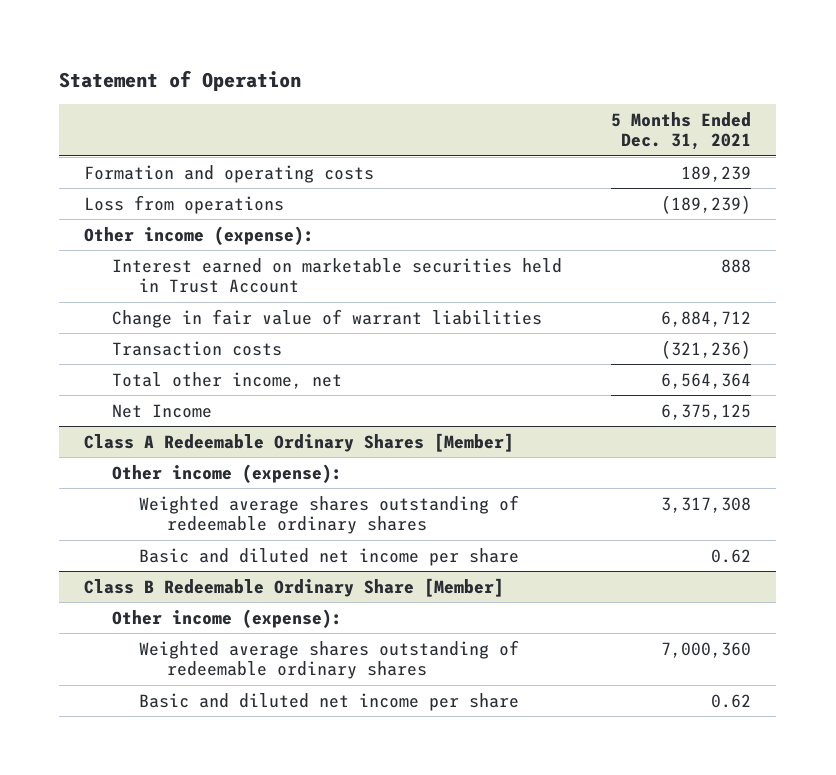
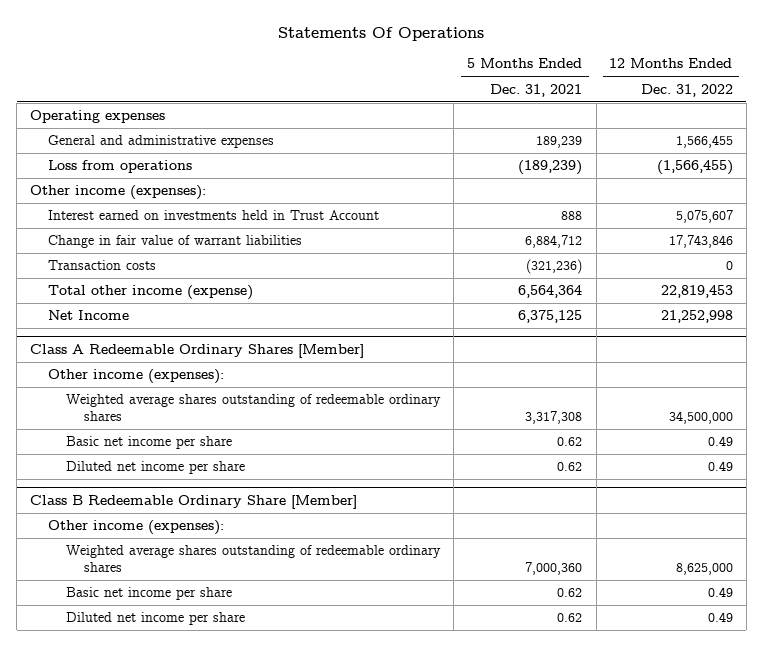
- Statement of Operation
+ Statements Of Operations
- | 5 Months Ended Dec. 31, 2021
+ | 5 Months Ended Dec. 31, 2021 | 12 Months Ended Dec. 31, 2022
- Formation and operating costs | 189,239
+ Operating expenses
+ General and administrative expenses | 189,239 | 1,566,455
- Other income (expense):
- Interest earned on marketable securities held in Trust Account | 888
+ Other income (expenses):
+ Interest earned on investments held in Trust Account | 888 | 5,075,607
- Total other income, net | 6,564,364
+ Total other income (expense) | 6,564,364 | 22,819,453
@ Class A Redeemable Ordinary Shares [Member]
- Other income (expense):
+ Other income (expenses):
- Basic and diluted net income per share | 0.62
+ Basic net income per share | 0.62 | 0.49
+ Diluted net income per share | 0.62 | 0.49
@ Class B Redeemable Ordinary Share [Member]
- Other income (expense):
+ Other income (expenses):
- Basic and diluted net income per share | 0.62
+ Basic net income per share | 0.62 | 0.49
+ Diluted net income per share | 0.62 | 0.49

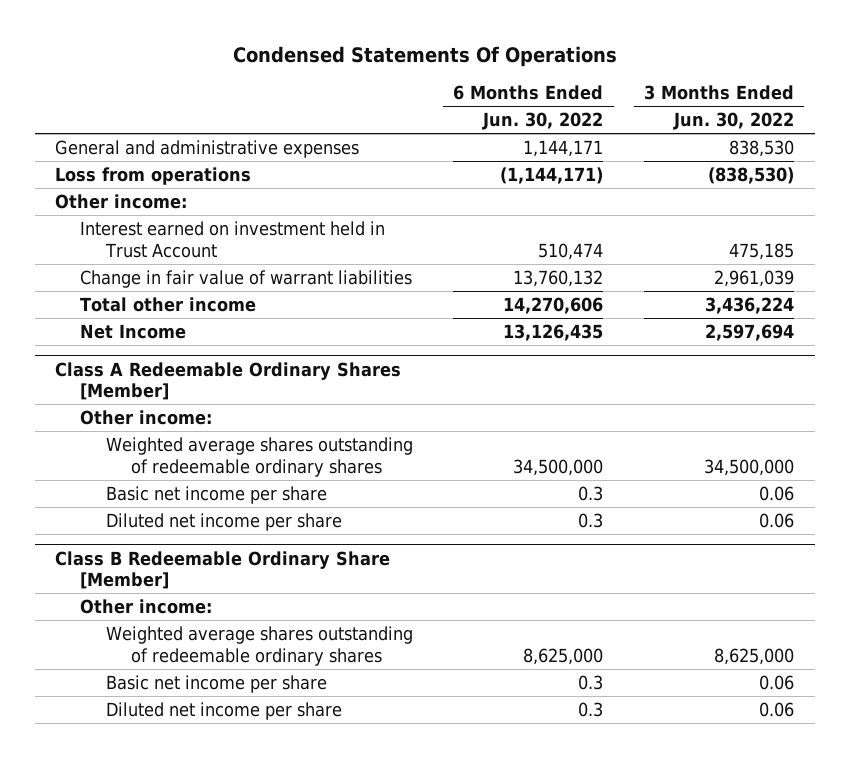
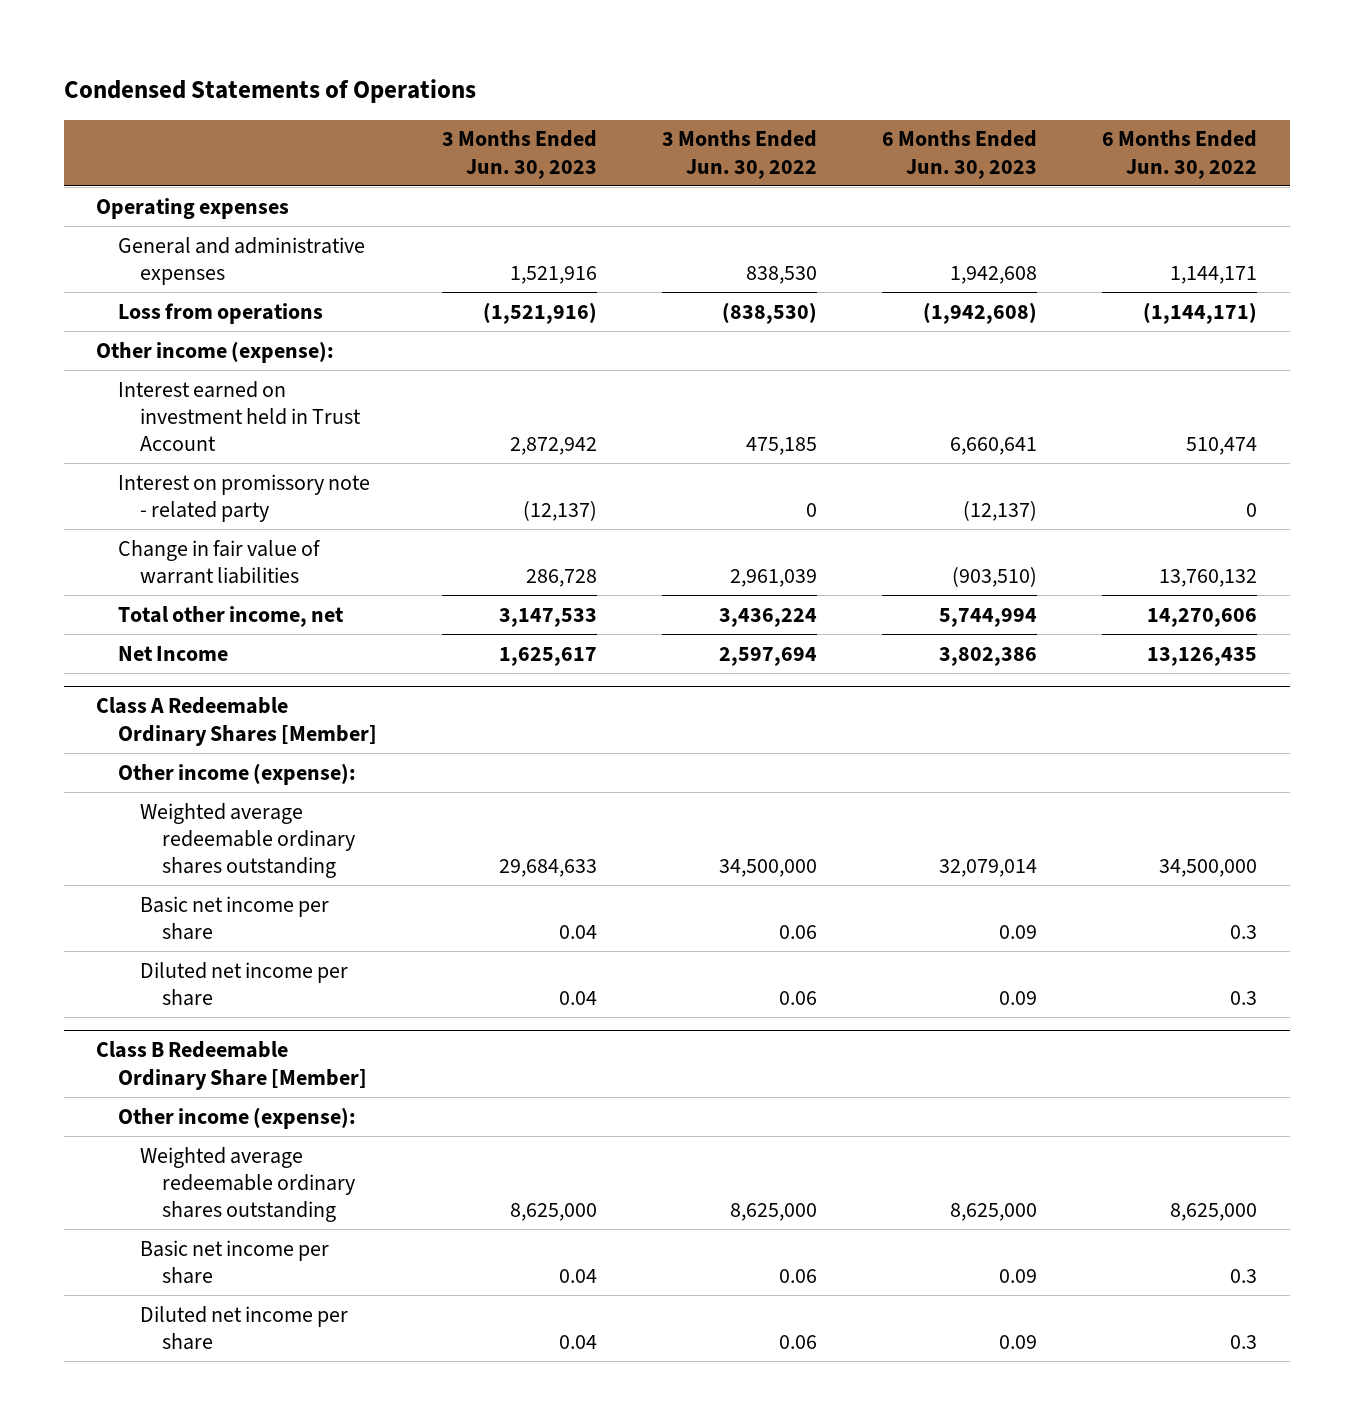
- Condensed Statements Of Operations
+ Condensed Statements of Operations
- | 6 Months Ended Jun. 30, 2022 | 3 Months Ended Jun. 30, 2022
+ | 3 Months Ended Jun. 30, 2023 | 3 Months Ended Jun. 30, 2022 | 6 Months Ended Jun. 30, 2023 | 6 Months Ended Jun. 30, 2022
+ Operating expenses
- Other income:
+ Other income (expense):
+ Interest on promissory note - related party | (12,137) | 0 | (12,137) | 0
- Total other income | 14,270,606 | 3,436,224
+ Total other income, net | 3,147,533 | 3,436,224 | 5,744,994 | 14,270,606
@ Class A Redeemable Ordinary Shares [Member]
- Other income:
- Weighted average shares outstanding of redeemable ordinary shares | 34,500,000 | 34,500,000
+ Other income (expense):
+ Weighted average redeemable ordinary shares outstanding | 29,684,633 | 34,500,000 | 32,079,014 | 34,500,000
@ Class B Redeemable Ordinary Share [Member]
- Other income:
- Weighted average shares outstanding of redeemable ordinary shares | 8,625,000 | 8,625,000
+ Other income (expense):
+ Weighted average redeemable ordinary shares outstanding | 8,625,000 | 8,625,000 | 8,625,000 | 8,625,000

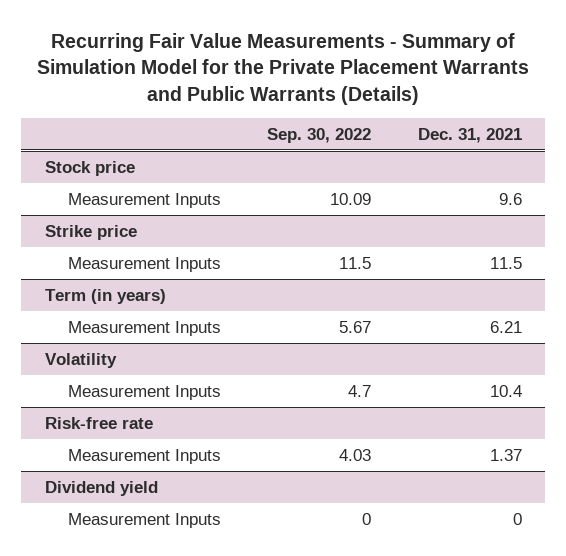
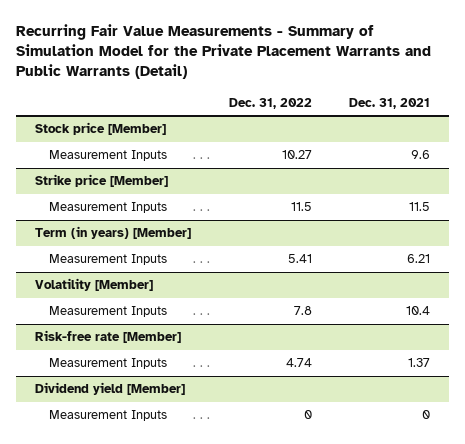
- Recurring Fair Value Measurements - Summary of Simulation Model for the Private Placement Warrants and Public Warrants (Details)
+ Recurring Fair Value Measurements - Summary of Simulation Model for the Private Placement Warrants and Public Warrants (Detail)
- | Sep. 30, 2022 | Dec. 31, 2021
+ | Dec. 31, 2022 | Dec. 31, 2021
- Stock price
+ Stock price [Member]
- Strike price
+ Strike price [Member]
- Term (in years)
+ Term (in years) [Member]
- Volatility
+ Volatility [Member]
- Risk-free rate
+ Risk-free rate [Member]
- Dividend yield
+ Dividend yield [Member]

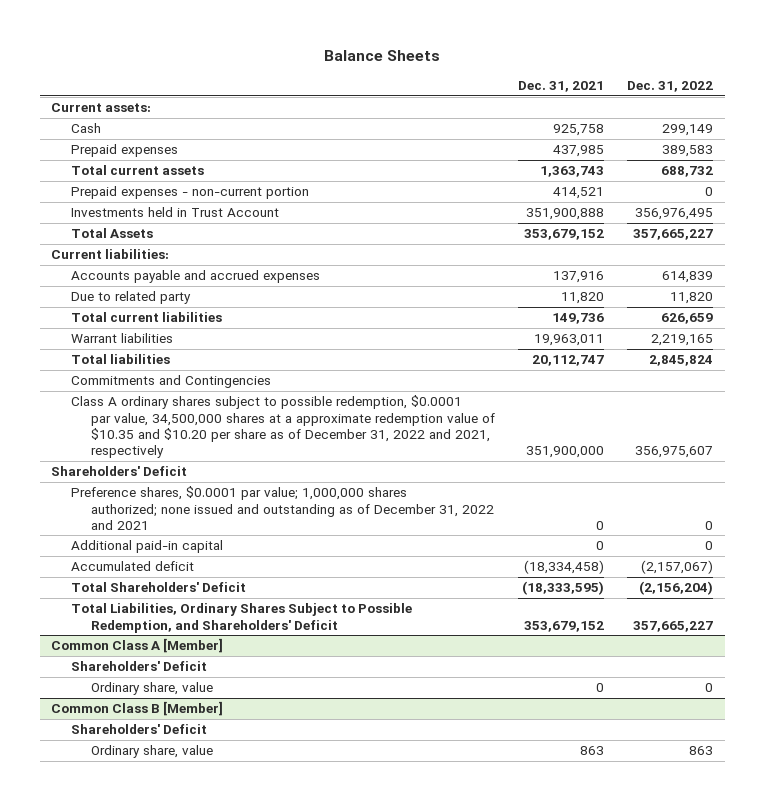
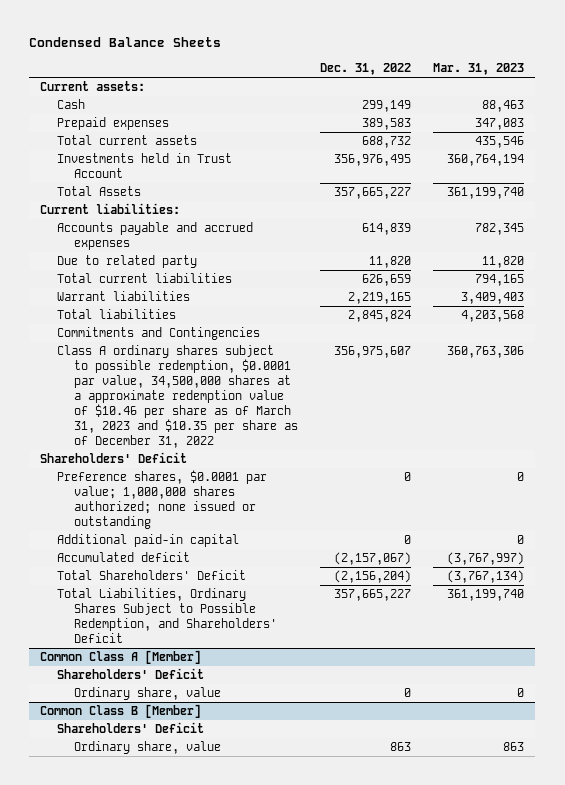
- Balance Sheets
+ Condensed Balance Sheets
- | Dec. 31, 2021 | Dec. 31, 2022
+ | Dec. 31, 2022 | Mar. 31, 2023
- Prepaid expenses - non-current portion | 414,521 | 0
- Class A ordinary shares subject to possible redemption, $0.0001 par value, 34,500,000 shares at a approximate redemption value of $10.35 and $10.20 per share as of December 31, 2022 and 2021, respectively | 351,900,000 | 356,975,607
+ Class A ordinary shares subject to possible redemption, $0.0001 par value, 34,500,000 shares at a approximate redemption value of $10.46 per share as of March 31, 2023 and $10.35 per share as of December 31, 2022 | 356,975,607 | 360,763,306
- Preference shares, $0.0001 par value; 1,000,000 shares authorized; none issued and outstanding as of December 31, 2022 and 2021 | 0 | 0
+ Preference shares, $0.0001 par value; 1,000,000 shares authorized; none issued or outstanding | 0 | 0

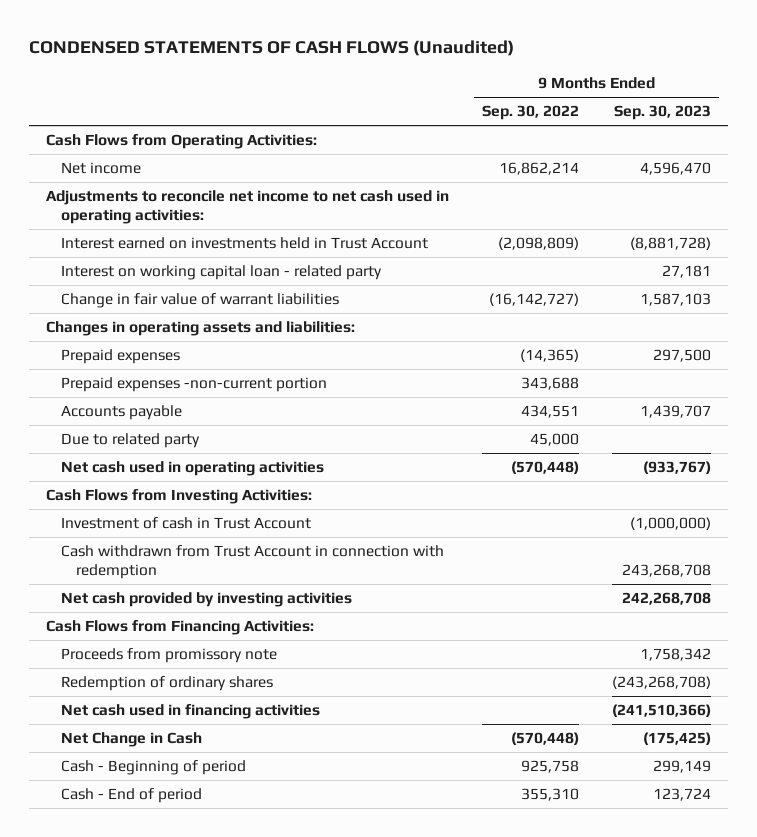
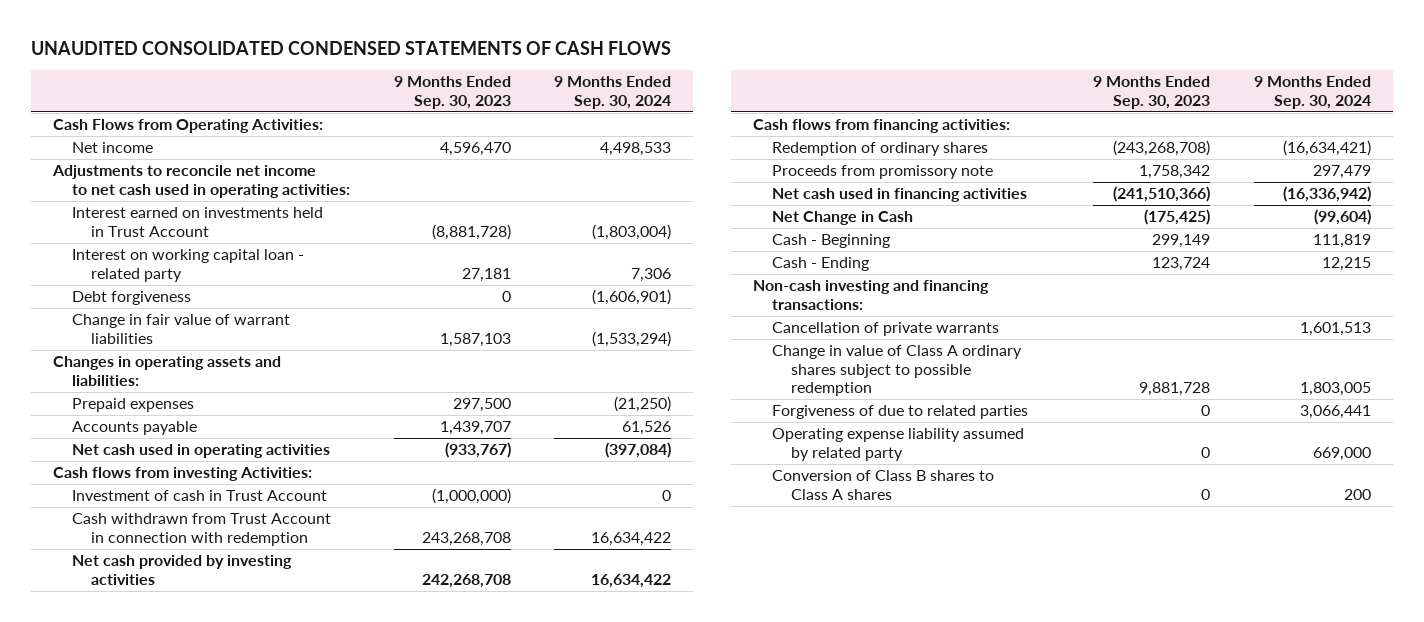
- CONDENSED STATEMENTS OF CASH FLOWS (Unaudited)
+ UNAUDITED CONSOLIDATED CONDENSED STATEMENTS OF CASH FLOWS
- | 9 Months Ended Sep. 30, 2022 | 9 Months Ended Sep. 30, 2023
+ | 9 Months Ended Sep. 30, 2023 | 9 Months Ended Sep. 30, 2024
+ Debt forgiveness | 0 | (1,606,901)
- Prepaid expenses -non-current portion | 343,688 |
- Due to related party | 45,000 |
- Cash Flows from Investing Activities:
+ Cash flows from investing Activities:
- Cash Flows from Financing Activities:
+ Cash flows from financing activities:
moved down: Proceeds from promissory note | 1,758,342 | 297,479
- Cash - Beginning of period | 925,758 | 299,149
- Cash - End of period | 355,310 | 123,724
+ Cash - Beginning | 299,149 | 111,819
+ Cash - Ending | 123,724 | 12,215
+ Non-cash investing and financing transactions:
+ Cancellation of private warrants | | 1,601,513
+ Change in value of Class A ordinary shares subject to possible redemption | 9,881,728 | 1,803,005
+ Forgiveness of due to related parties | 0 | 3,066,441
+ Operating expense liability assumed by related party | 0 | 669,000
+ Conversion of Class B shares to Class A shares | 0 | 200

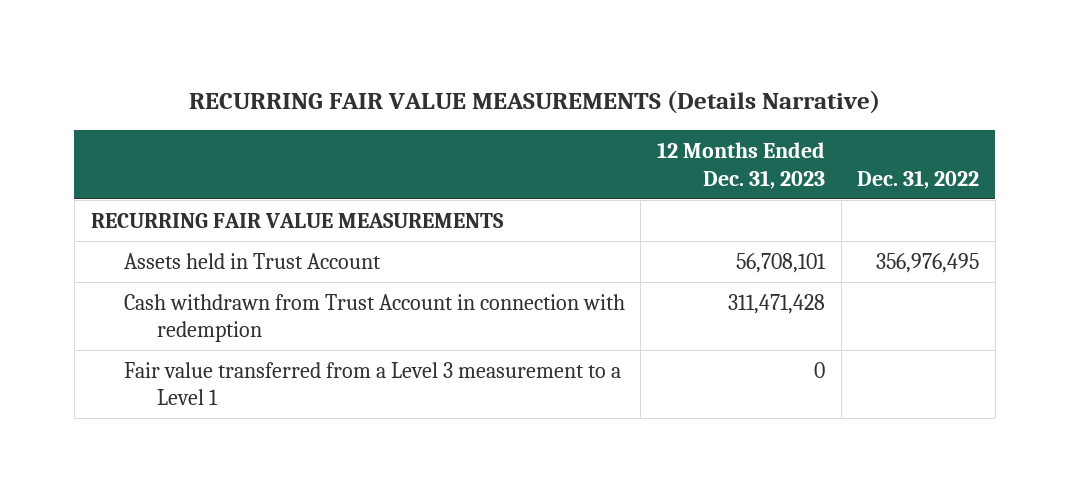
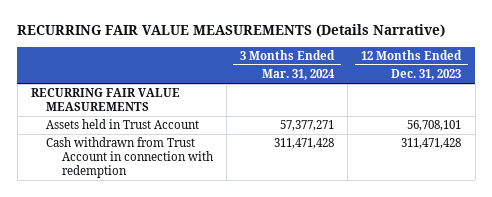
- | 12 Months Ended Dec. 31, 2023 | Dec. 31, 2022
+ | 3 Months Ended Mar. 31, 2024 | 12 Months Ended Dec. 31, 2023
- Fair value transferred from a Level 3 measurement to a Level 1 | 0 |

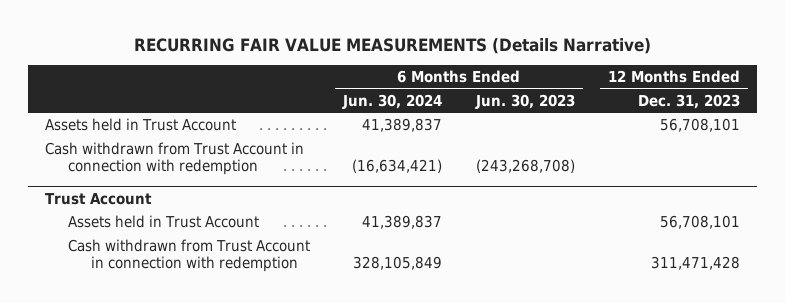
- | 3 Months Ended Mar. 31, 2024 | 12 Months Ended Dec. 31, 2023
+ | 6 Months Ended Jun. 30, 2024 | 6 Months Ended Jun. 30, 2023 | 12 Months Ended Dec. 31, 2023
- RECURRING FAIR VALUE MEASUREMENTS
+ Cash withdrawn from Trust Account in connection with redemption | (16,634,421) | (243,268,708) |
+ Trust Account
+ Assets held in Trust Account | 41,389,837 | | 56,708,101

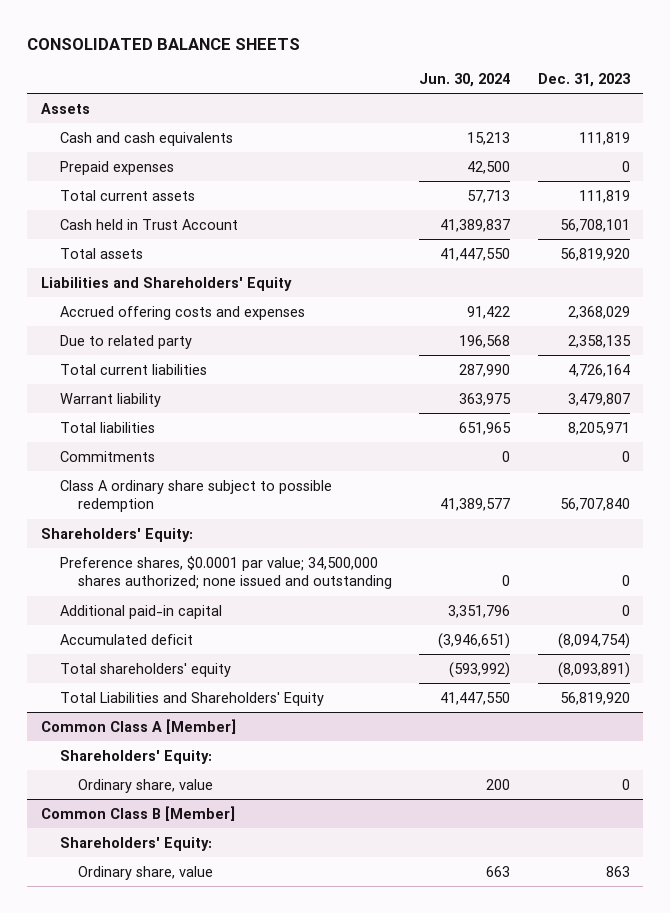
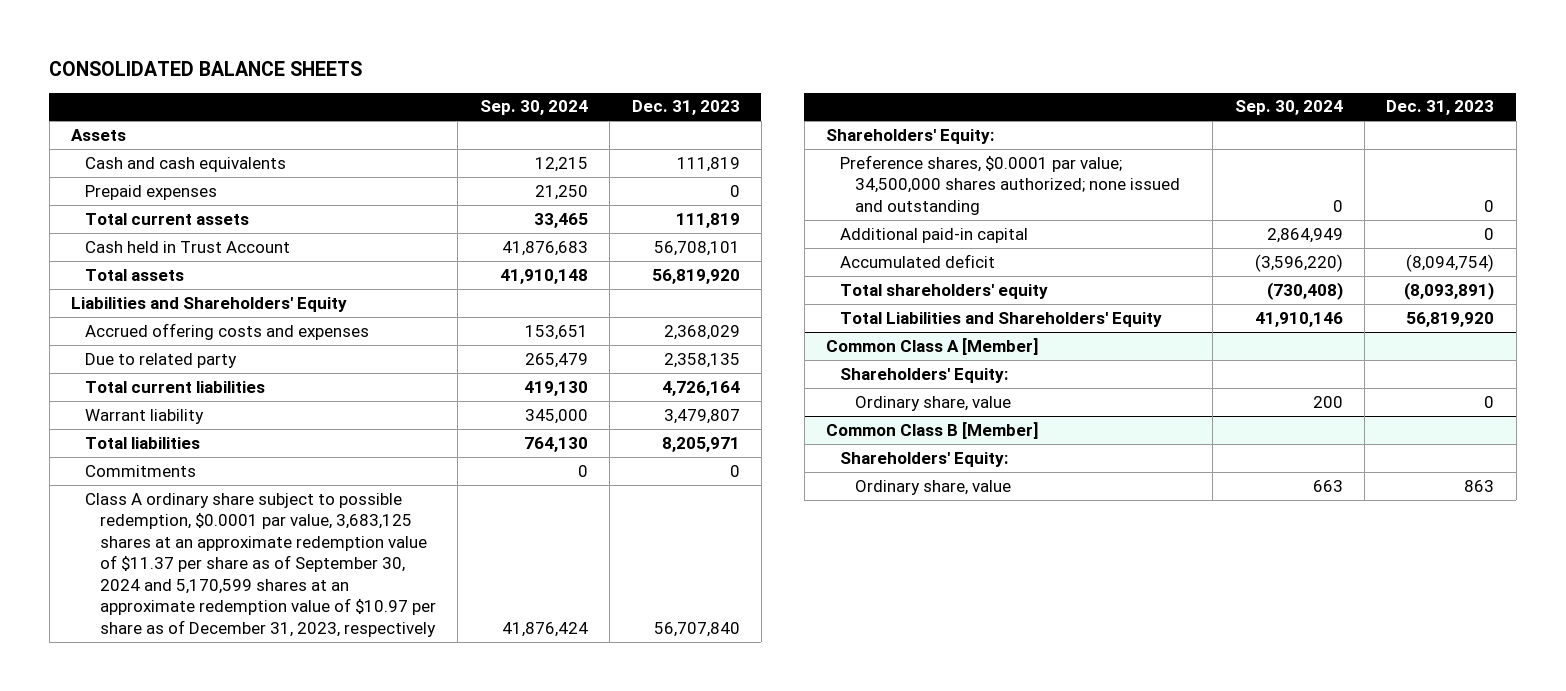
- | Jun. 30, 2024 | Dec. 31, 2023
+ | Sep. 30, 2024 | Dec. 31, 2023
- Class A ordinary share subject to possible redemption | 41,389,577 | 56,707,840
+ Class A ordinary share subject to possible redemption, $0.0001 par value, 3,683,125 shares at an approximate redemption value of $11.37 per share as of September 30, 2024 and 5,170,599 shares at an approximate redemption value of $10.97 per share as of December 31, 2023, respectively | 41,876,424 | 56,707,840

